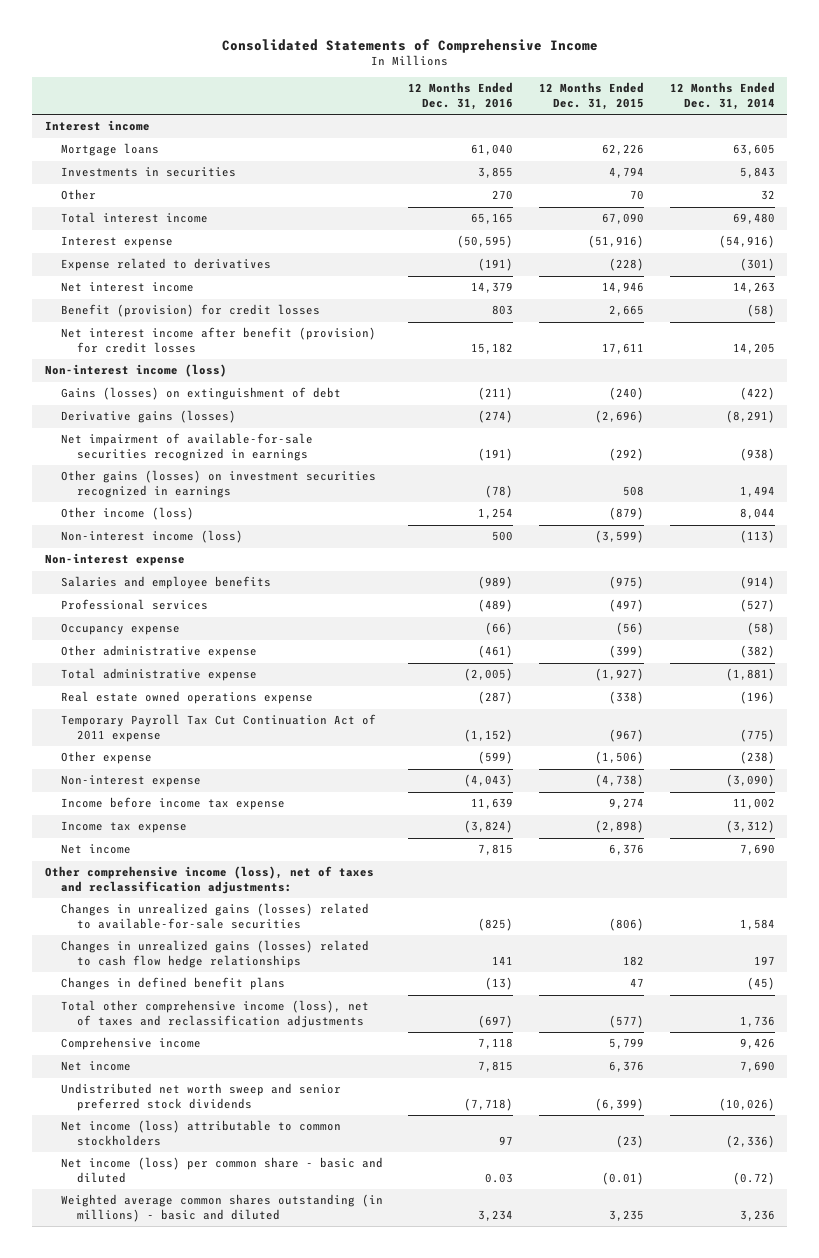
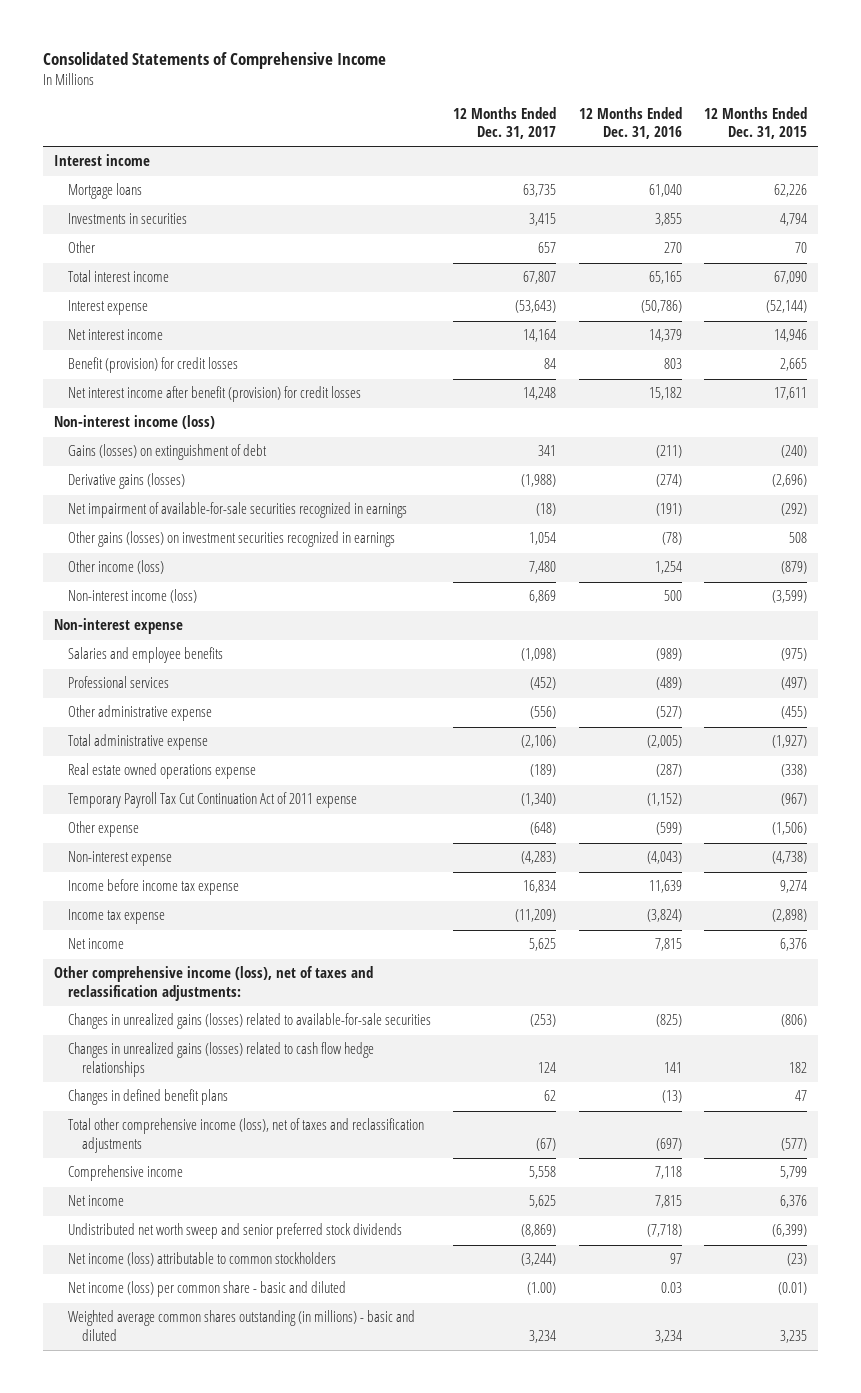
- | 12 Months Ended Dec. 31, 2016 | 12 Months Ended Dec. 31, 2015 | 12 Months Ended Dec. 31, 2014
+ | 12 Months Ended Dec. 31, 2017 | 12 Months Ended Dec. 31, 2016 | 12 Months Ended Dec. 31, 2015
- Interest expense | (50,595) | (51,916) | (54,916)
- Expense related to derivatives | (191) | (228) | (301)
+ Interest expense | (53,643) | (50,786) | (52,144)
- Occupancy expense | (66) | (56) | (58)
- Other administrative expense | (461) | (399) | (382)
+ Other administrative expense | (556) | (527) | (455)

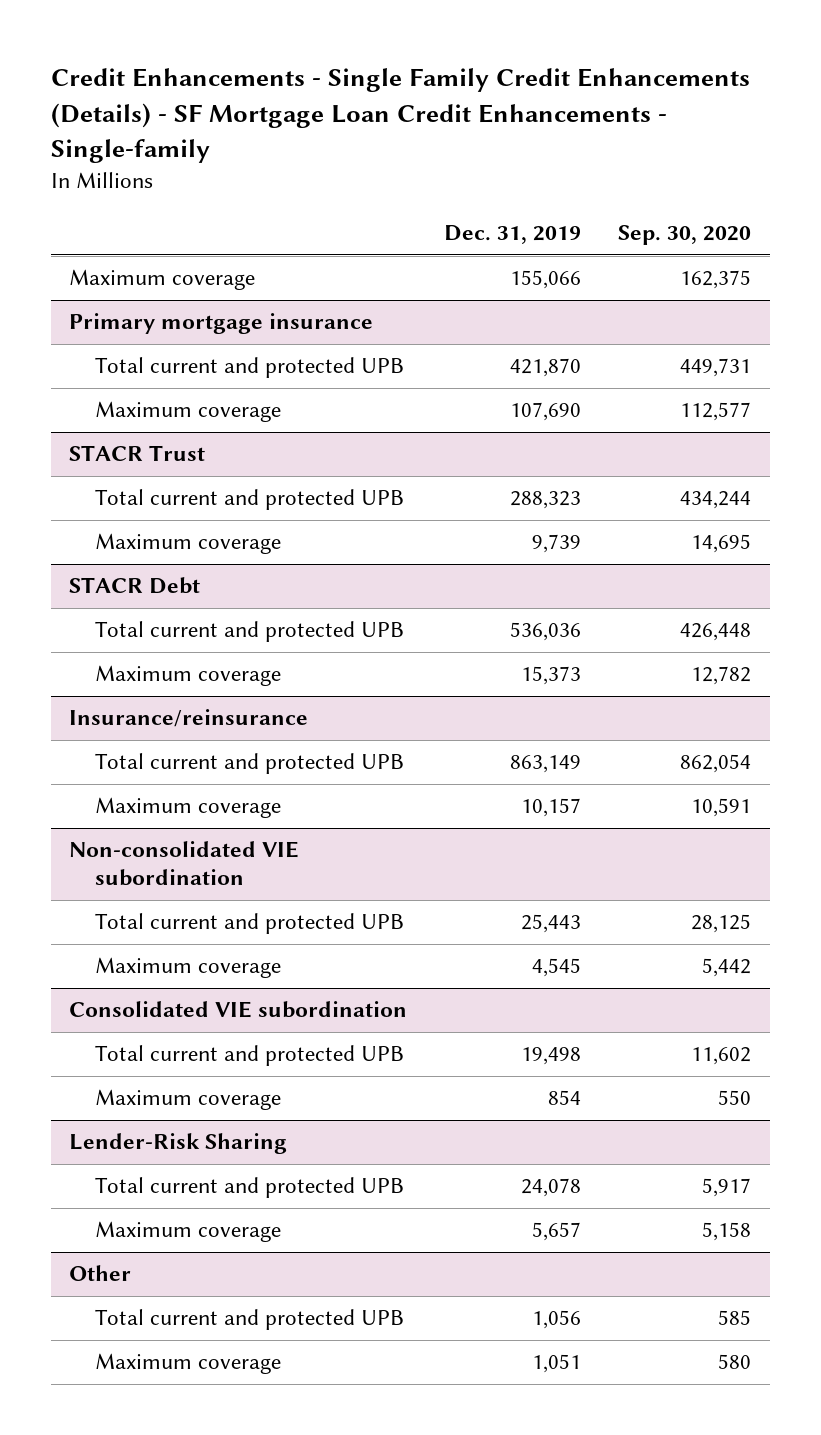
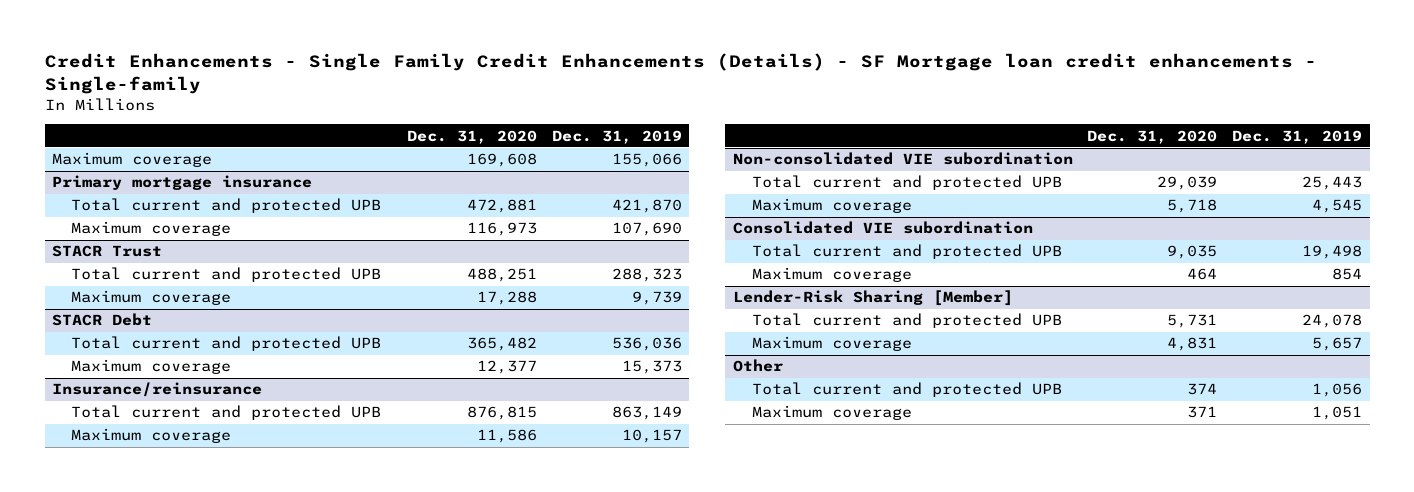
- Credit Enhancements - Single Family Credit Enhancements (Details) - SF Mortgage Loan Credit Enhancements - Single-family
+ Credit Enhancements - Single Family Credit Enhancements (Details) - SF Mortgage loan credit enhancements - Single-family
- | Dec. 31, 2019 | Sep. 30, 2020
+ | Dec. 31, 2020 | Dec. 31, 2019
- Lender-Risk Sharing
+ Lender-Risk Sharing [Member]

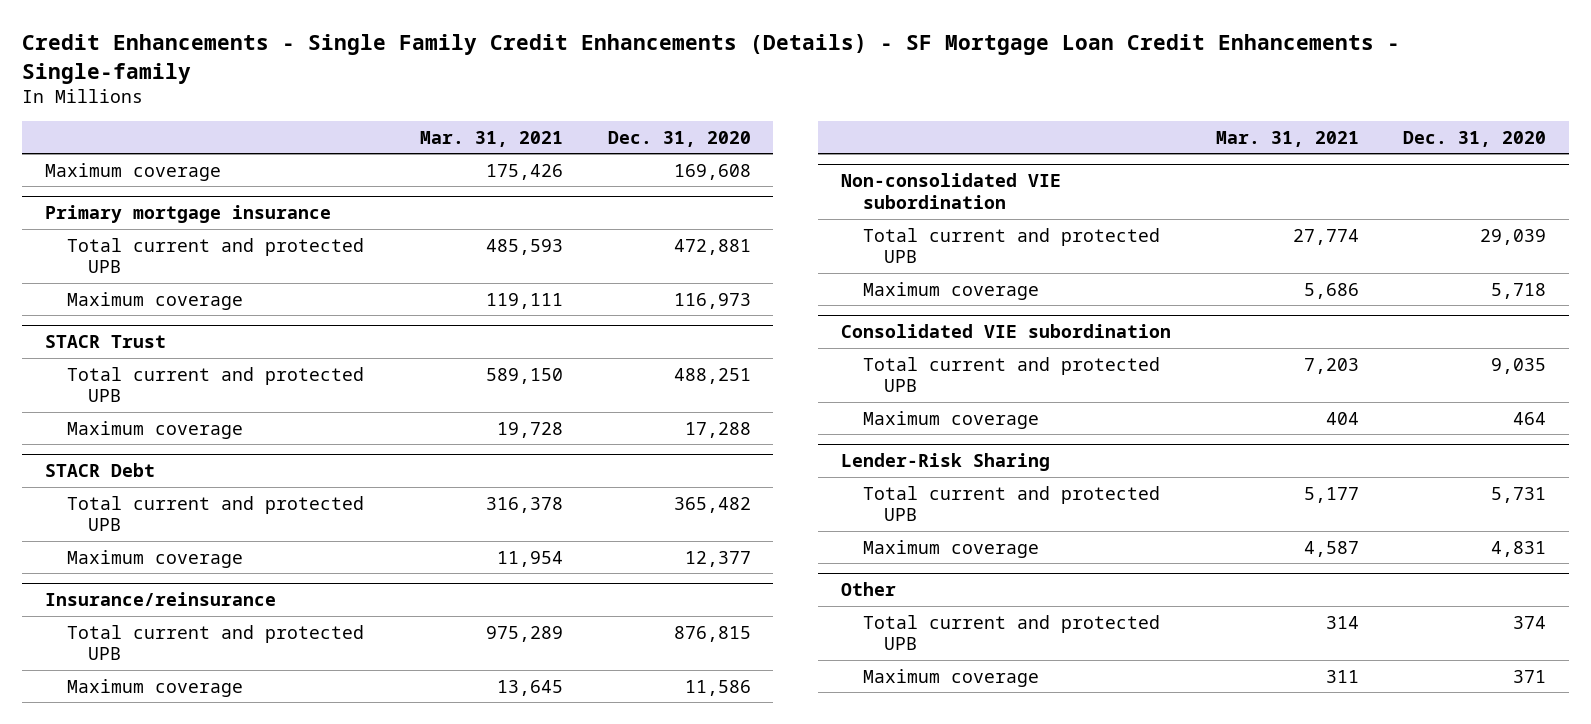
- Credit Enhancements - Single Family Credit Enhancements (Details) - SF Mortgage loan credit enhancements - Single-family
+ Credit Enhancements - Single Family Credit Enhancements (Details) - SF Mortgage Loan Credit Enhancements - Single-family
- | Dec. 31, 2020 | Dec. 31, 2019
+ | Mar. 31, 2021 | Dec. 31, 2020
- Lender-Risk Sharing [Member]
+ Lender-Risk Sharing

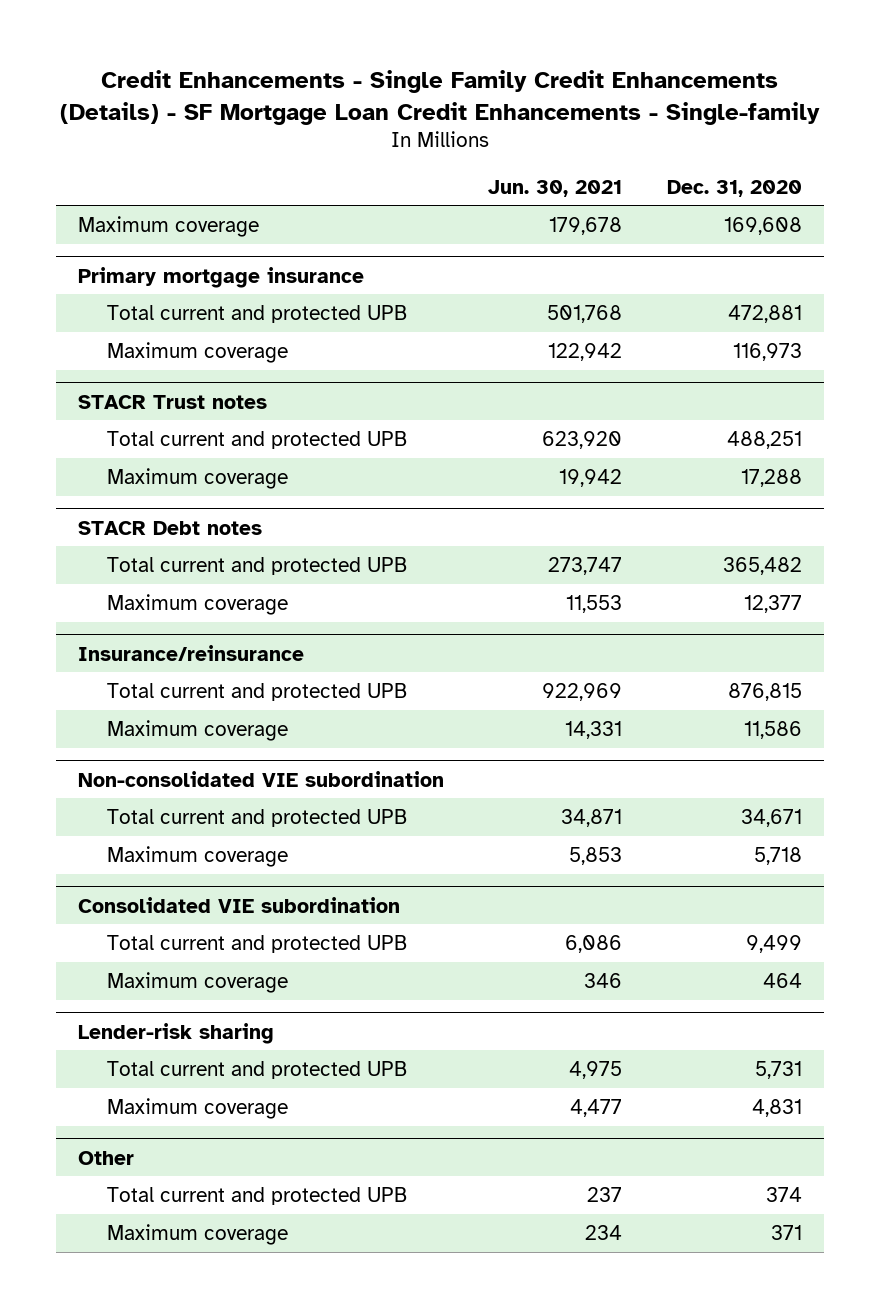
- | Mar. 31, 2021 | Dec. 31, 2020
+ | Jun. 30, 2021 | Dec. 31, 2020
- STACR Trust
+ STACR Trust notes
- STACR Debt
+ STACR Debt notes
@ Non-consolidated VIE subordination
- Total current and protected UPB | 27,774 | 29,039
+ Total current and protected UPB | 34,871 | 34,671
@ Consolidated VIE subordination
- Total current and protected UPB | 7,203 | 9,035
+ Total current and protected UPB | 6,086 | 9,499
- Lender-Risk Sharing
+ Lender-risk sharing

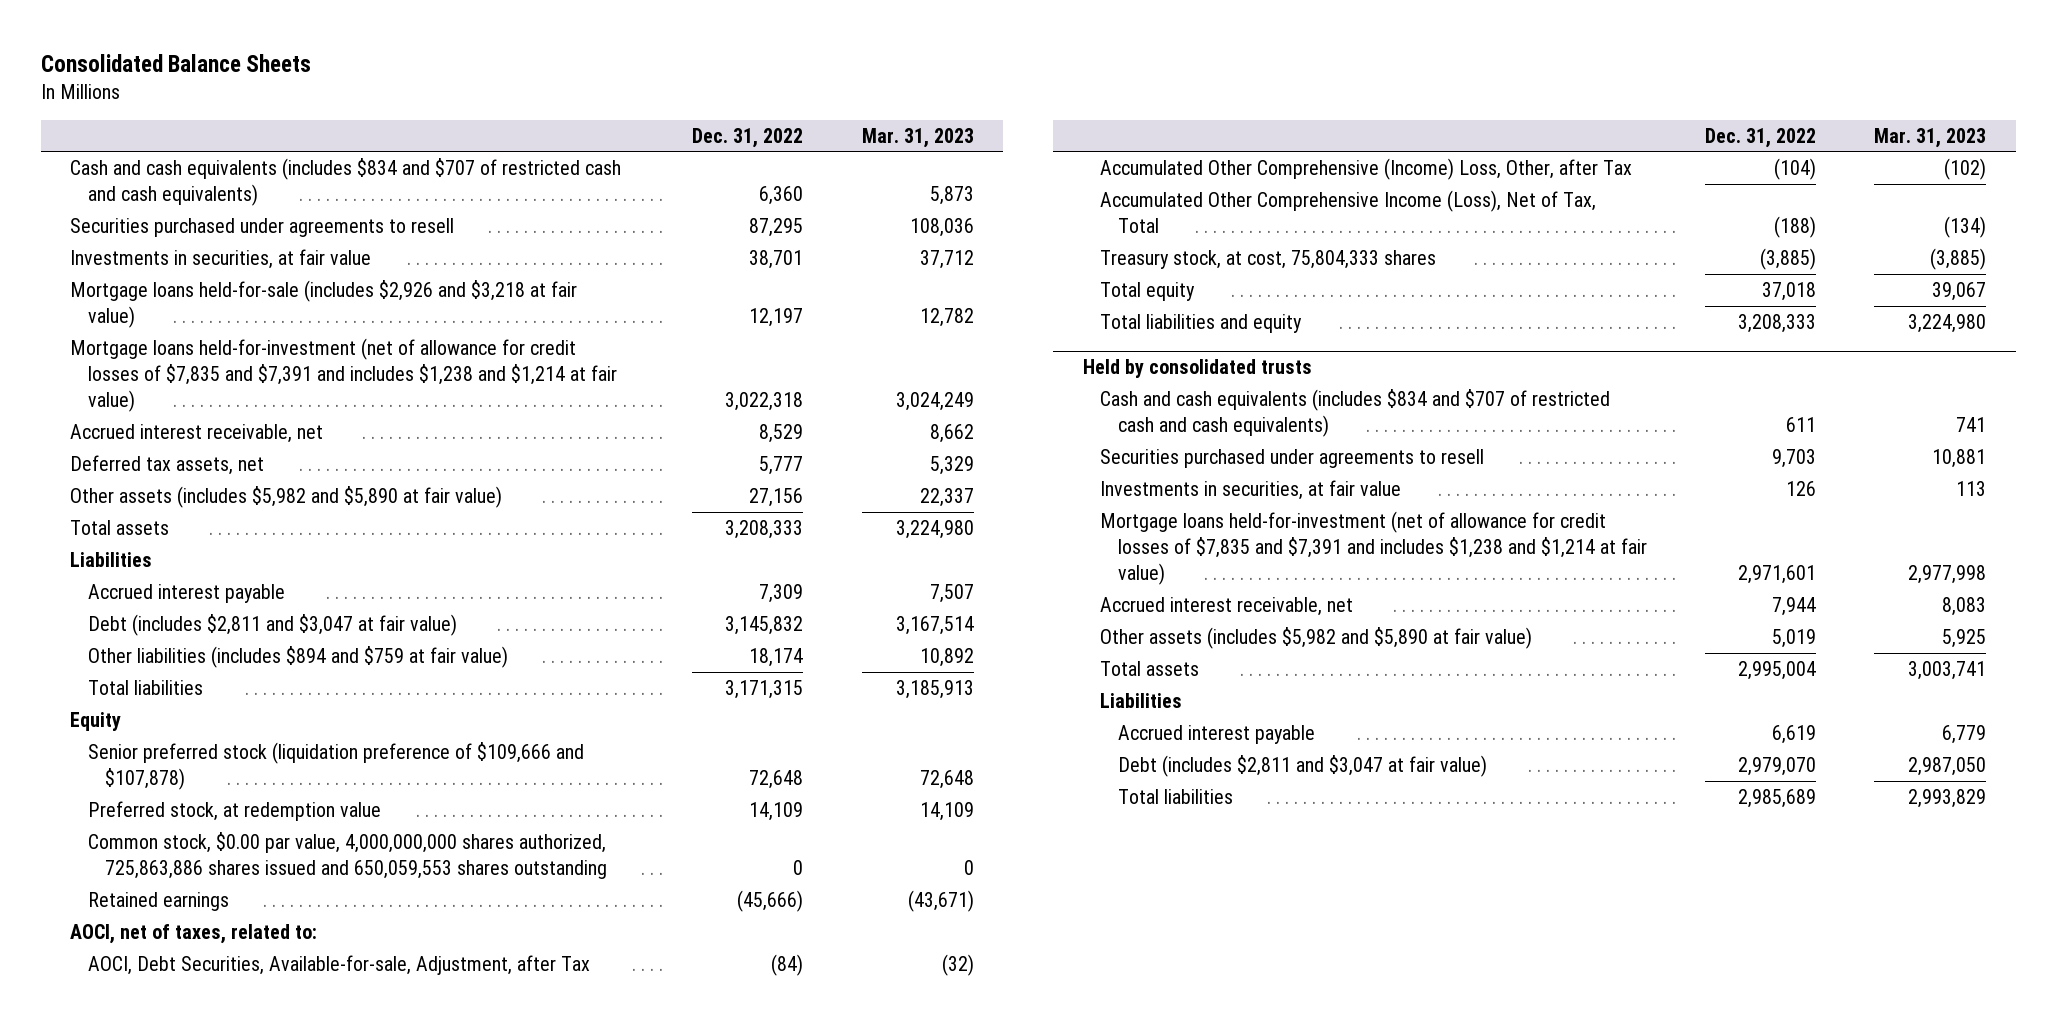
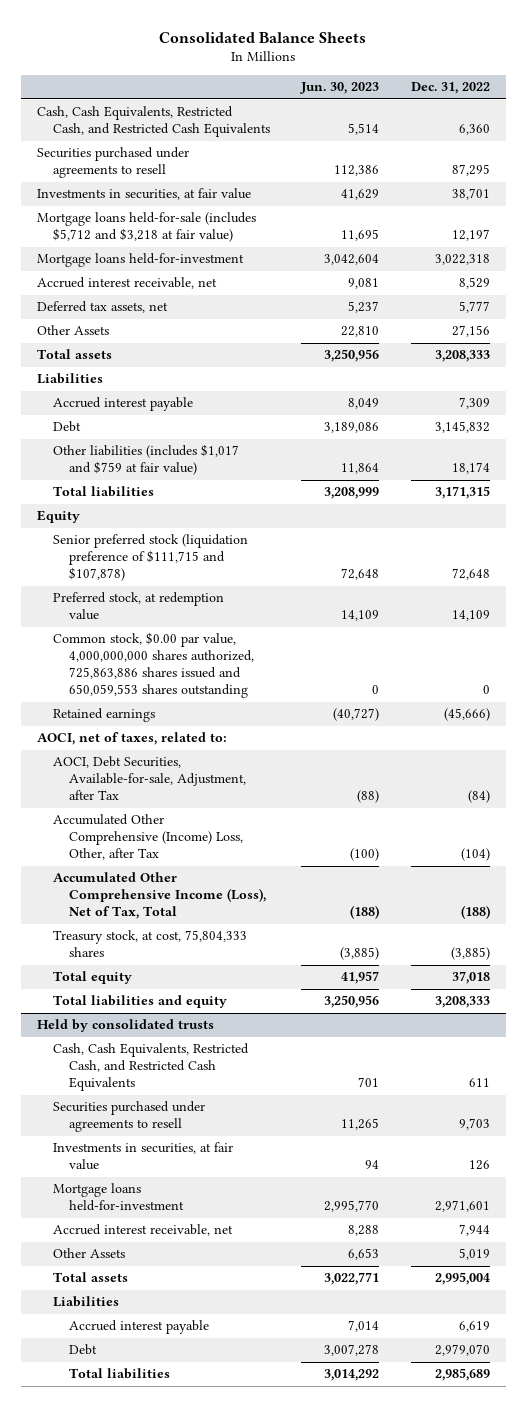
- | Dec. 31, 2022 | Mar. 31, 2023
+ | Jun. 30, 2023 | Dec. 31, 2022
- Cash and cash equivalents (includes $834 and $707 of restricted cash and cash equivalents) | 6,360 | 5,873
+ Cash, Cash Equivalents, Restricted Cash, and Restricted Cash Equivalents | 5,514 | 6,360
- Mortgage loans held-for-sale (includes $2,926 and $3,218 at fair value) | 12,197 | 12,782
- Mortgage loans held-for-investment (net of allowance for credit losses of $7,835 and $7,391 and includes $1,238 and $1,214 at fair value) | 3,022,318 | 3,024,249
+ Mortgage loans held-for-sale (includes $5,712 and $3,218 at fair value) | 11,695 | 12,197
+ Mortgage loans held-for-investment | 3,042,604 | 3,022,318
- Other assets (includes $5,982 and $5,890 at fair value) | 27,156 | 22,337
+ Other Assets | 22,810 | 27,156
- Debt (includes $2,811 and $3,047 at fair value) | 3,145,832 | 3,167,514
- Other liabilities (includes $894 and $759 at fair value) | 18,174 | 10,892
+ Debt | 3,189,086 | 3,145,832
+ Other liabilities (includes $1,017 and $759 at fair value) | 11,864 | 18,174
- Senior preferred stock (liquidation preference of $109,666 and $107,878) | 72,648 | 72,648
+ Senior preferred stock (liquidation preference of $111,715 and $107,878) | 72,648 | 72,648
@ Held by consolidated trusts
- Cash and cash equivalents (includes $834 and $707 of restricted cash and cash equivalents) | 611 | 741
+ Cash, Cash Equivalents, Restricted Cash, and Restricted Cash Equivalents | 701 | 611
- Mortgage loans held-for-investment (net of allowance for credit losses of $7,835 and $7,391 and includes $1,238 and $1,214 at fair value) | 2,971,601 | 2,977,998
+ Mortgage loans held-for-investment | 2,995,770 | 2,971,601
- Other assets (includes $5,982 and $5,890 at fair value) | 5,019 | 5,925
+ Other Assets | 6,653 | 5,019
- Debt (includes $2,811 and $3,047 at fair value) | 2,979,070 | 2,987,050
+ Debt | 3,007,278 | 2,979,070

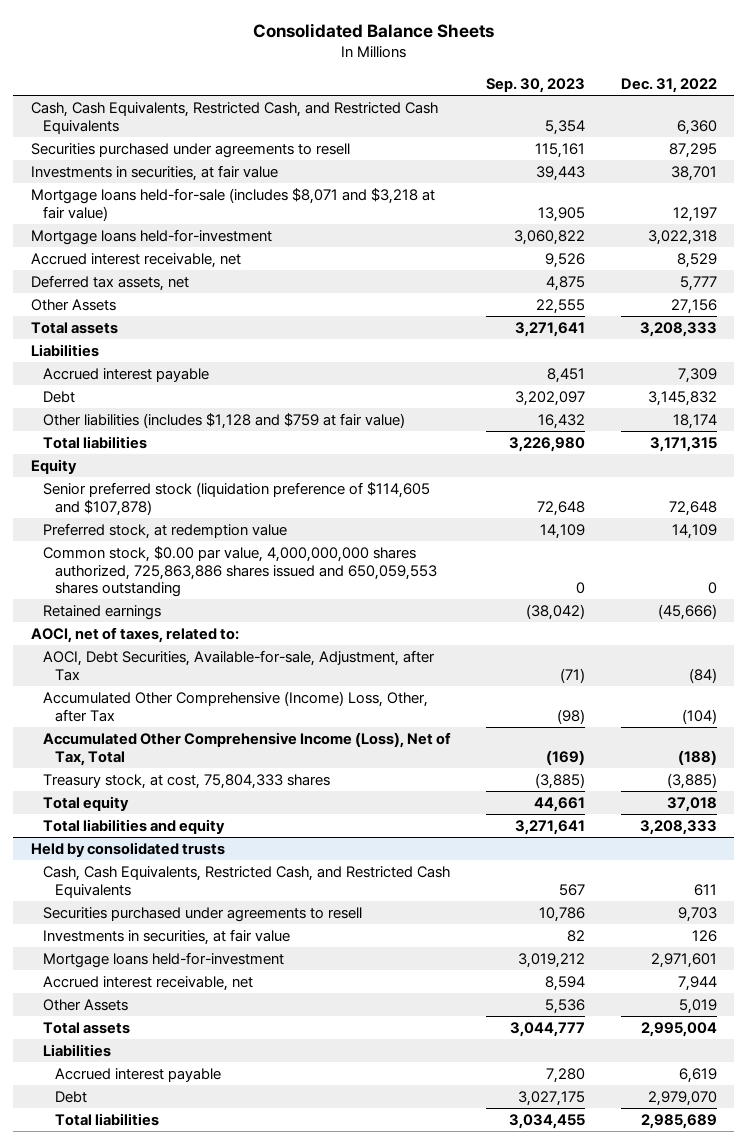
- | Jun. 30, 2023 | Dec. 31, 2022
+ | Sep. 30, 2023 | Dec. 31, 2022
- Mortgage loans held-for-sale (includes $5,712 and $3,218 at fair value) | 11,695 | 12,197
+ Mortgage loans held-for-sale (includes $8,071 and $3,218 at fair value) | 13,905 | 12,197
- Other liabilities (includes $1,017 and $759 at fair value) | 11,864 | 18,174
+ Other liabilities (includes $1,128 and $759 at fair value) | 16,432 | 18,174
- Senior preferred stock (liquidation preference of $111,715 and $107,878) | 72,648 | 72,648
+ Senior preferred stock (liquidation preference of $114,605 and $107,878) | 72,648 | 72,648

